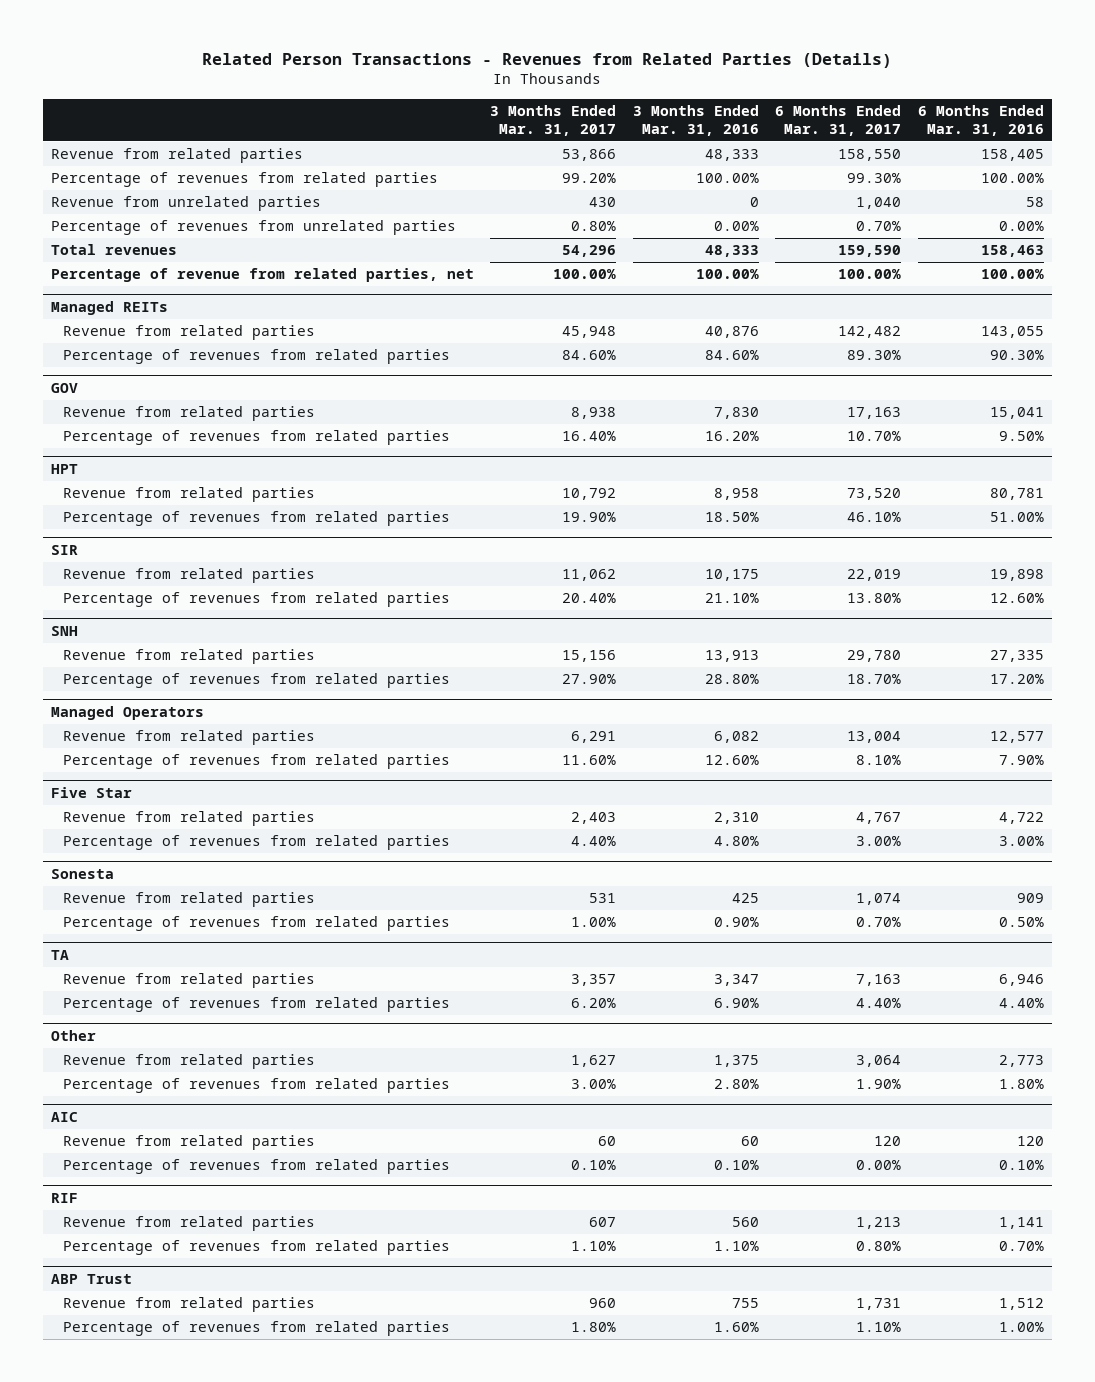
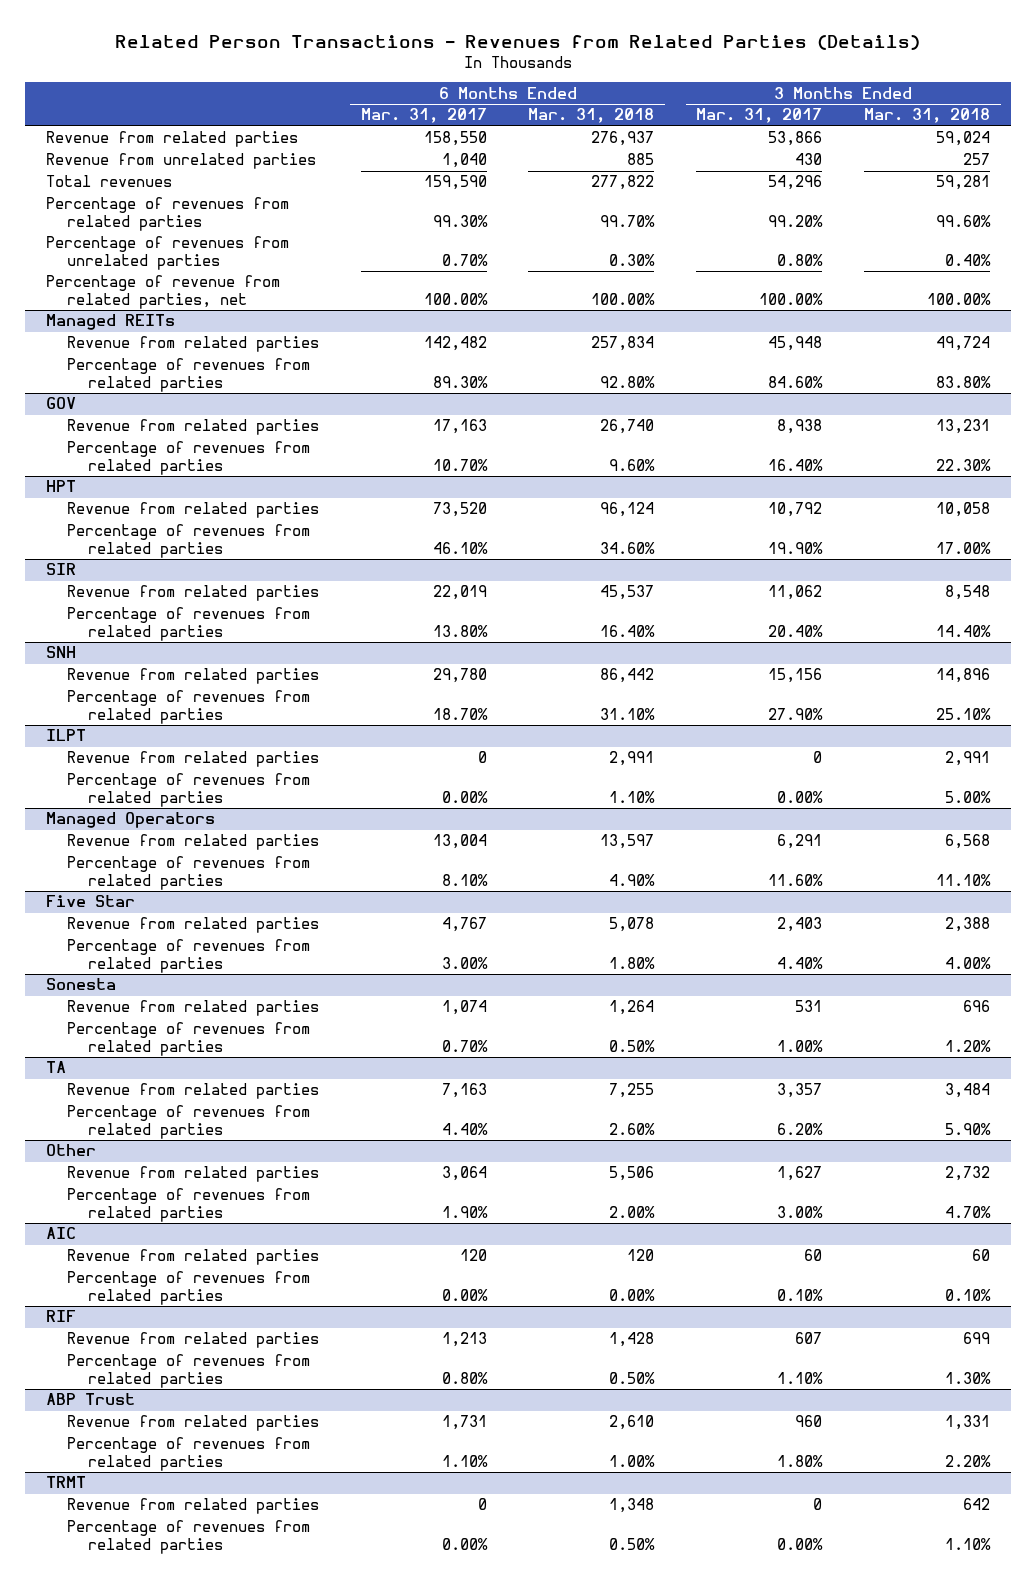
- | 3 Months Ended Mar. 31, 2017 | 3 Months Ended Mar. 31, 2016 | 6 Months Ended Mar. 31, 2017 | 6 Months Ended Mar. 31, 2016
+ | 6 Months Ended Mar. 31, 2017 | 6 Months Ended Mar. 31, 2018 | 3 Months Ended Mar. 31, 2017 | 3 Months Ended Mar. 31, 2018
moved down: Percentage of revenues from related parties | 99.30% | 99.70% | 99.20% | 99.60%
moved down: Percentage of revenues from unrelated parties | 0.70% | 0.30% | 0.80% | 0.40%
+ ILPT
+ Revenue from related parties | 0 | 2,991 | 0 | 2,991
+ Percentage of revenues from related parties | 0.00% | 1.10% | 0.00% | 5.00%
+ TRMT
+ Revenue from related parties | 0 | 1,348 | 0 | 642
+ Percentage of revenues from related parties | 0.00% | 0.50% | 0.00% | 1.10%

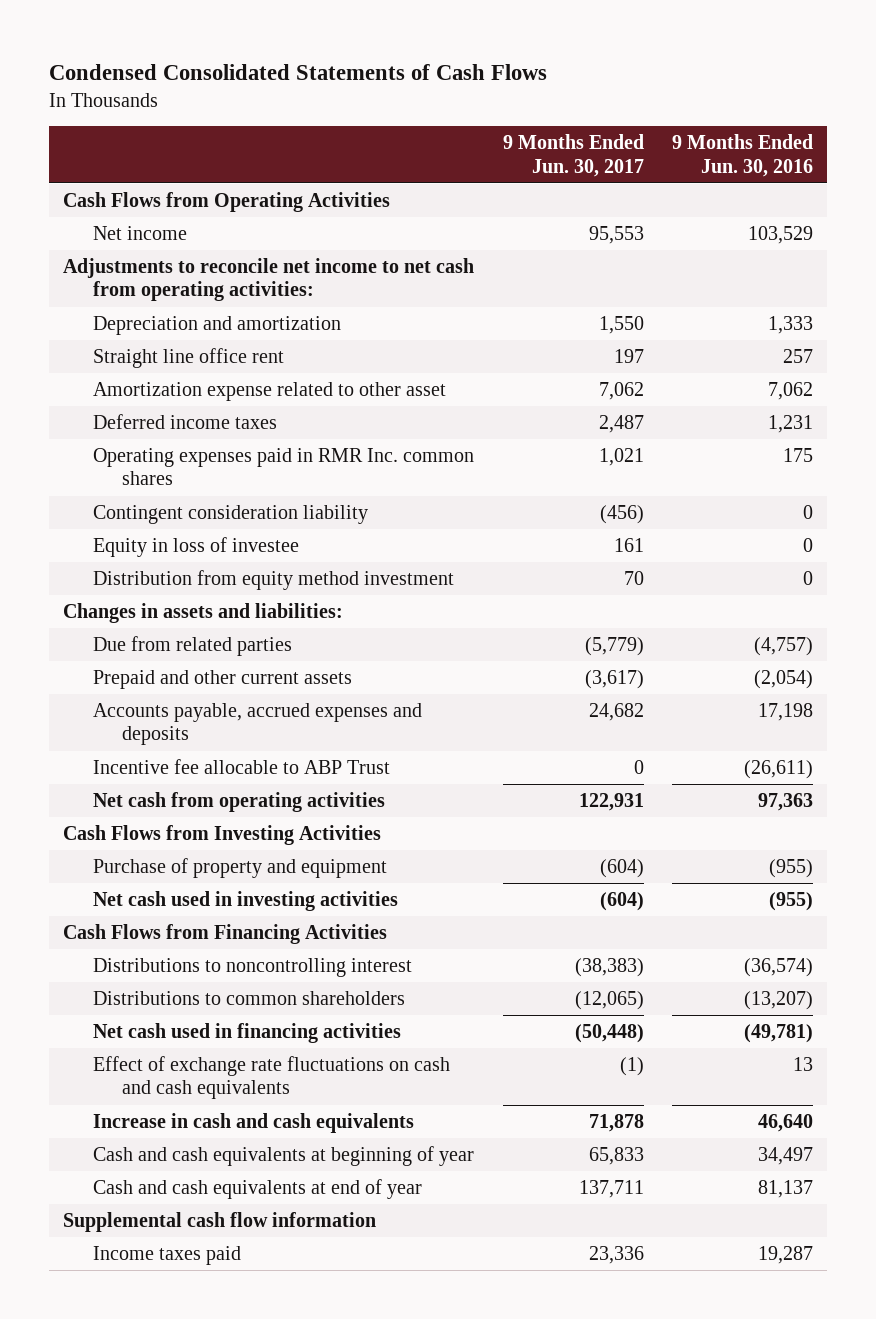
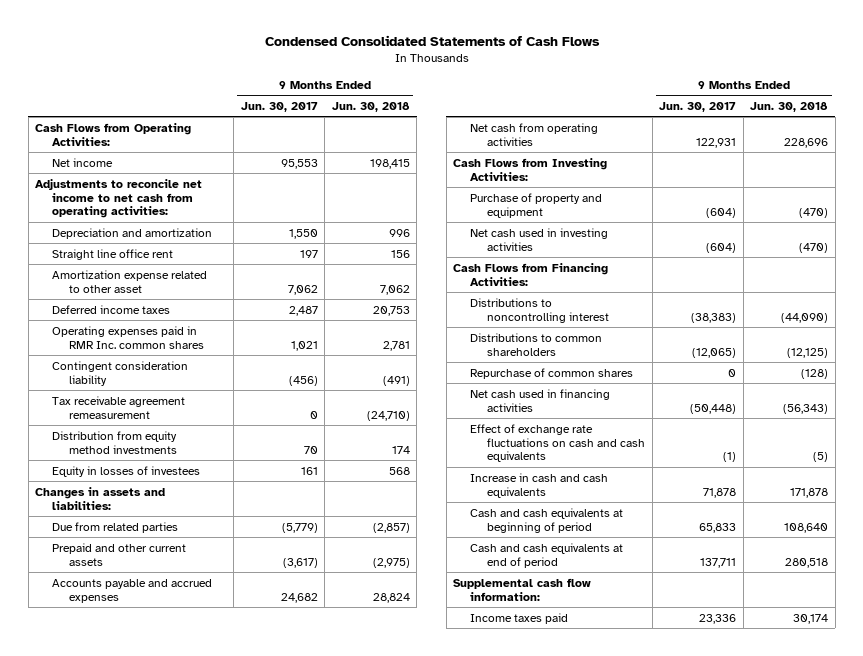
- | 9 Months Ended Jun. 30, 2017 | 9 Months Ended Jun. 30, 2016
+ | 9 Months Ended Jun. 30, 2017 | 9 Months Ended Jun. 30, 2018
- Cash Flows from Operating Activities
+ Cash Flows from Operating Activities:
- Equity in loss of investee | 161 | 0
- Distribution from equity method investment | 70 | 0
+ Tax receivable agreement remeasurement | 0 | (24,710)
+ Distribution from equity method investments | 70 | 174
+ Equity in losses of investees | 161 | 568
- Accounts payable, accrued expenses and deposits | 24,682 | 17,198
- Incentive fee allocable to ABP Trust | 0 | (26,611)
+ Accounts payable and accrued expenses | 24,682 | 28,824
- Cash Flows from Investing Activities
+ Cash Flows from Investing Activities:
- Cash Flows from Financing Activities
+ Cash Flows from Financing Activities:
+ Repurchase of common shares | 0 | (128)
- Cash and cash equivalents at beginning of year | 65,833 | 34,497
- Cash and cash equivalents at end of year | 137,711 | 81,137
- Supplemental cash flow information
+ Cash and cash equivalents at beginning of period | 65,833 | 108,640
+ Cash and cash equivalents at end of period | 137,711 | 280,518
+ Supplemental cash flow information:

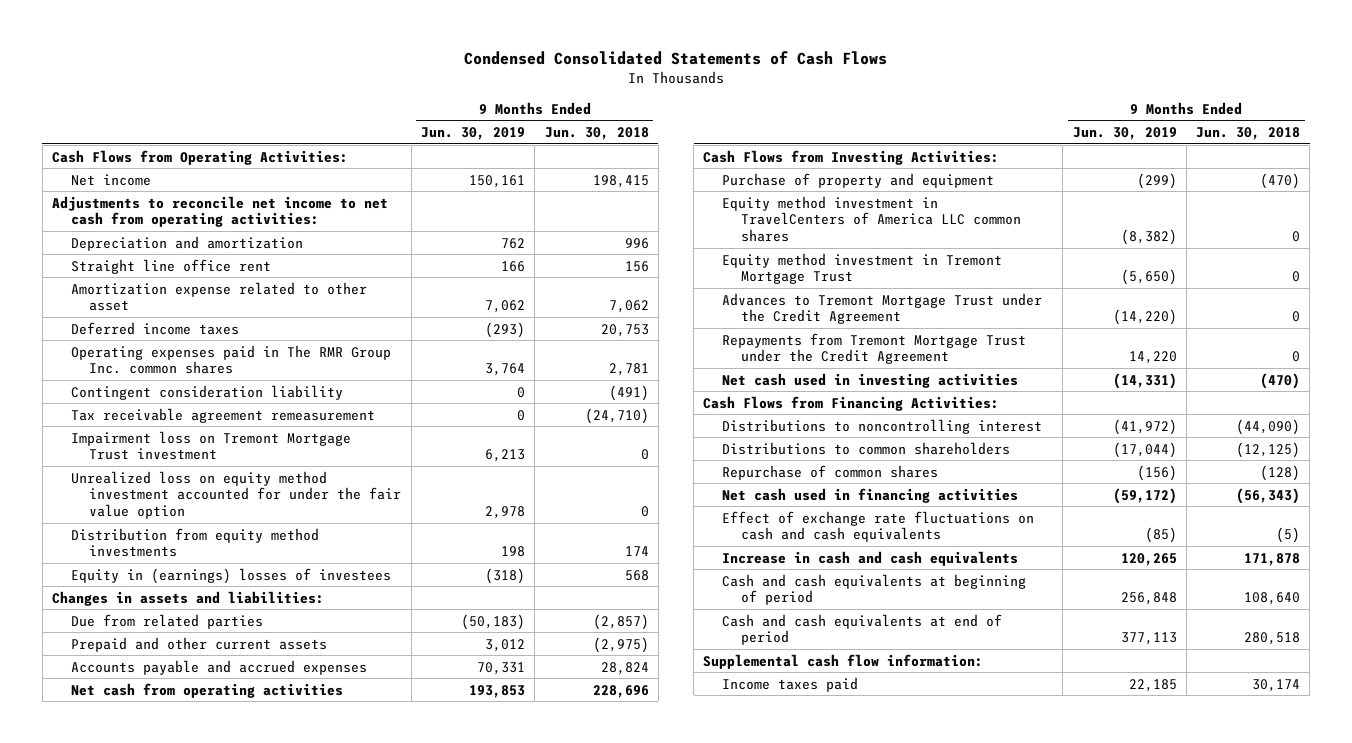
- | 9 Months Ended Jun. 30, 2017 | 9 Months Ended Jun. 30, 2018
+ | 9 Months Ended Jun. 30, 2019 | 9 Months Ended Jun. 30, 2018
- Operating expenses paid in RMR Inc. common shares | 1,021 | 2,781
+ Operating expenses paid in The RMR Group Inc. common shares | 3,764 | 2,781
+ Impairment loss on Tremont Mortgage Trust investment | 6,213 | 0
+ Unrealized loss on equity method investment accounted for under the fair value option | 2,978 | 0
- Equity in losses of investees | 161 | 568
+ Equity in (earnings) losses of investees | (318) | 568
+ Equity method investment in TravelCenters of America LLC common shares | (8,382) | 0
+ Equity method investment in Tremont Mortgage Trust | (5,650) | 0
+ Advances to Tremont Mortgage Trust under the Credit Agreement | (14,220) | 0
+ Repayments from Tremont Mortgage Trust under the Credit Agreement | 14,220 | 0

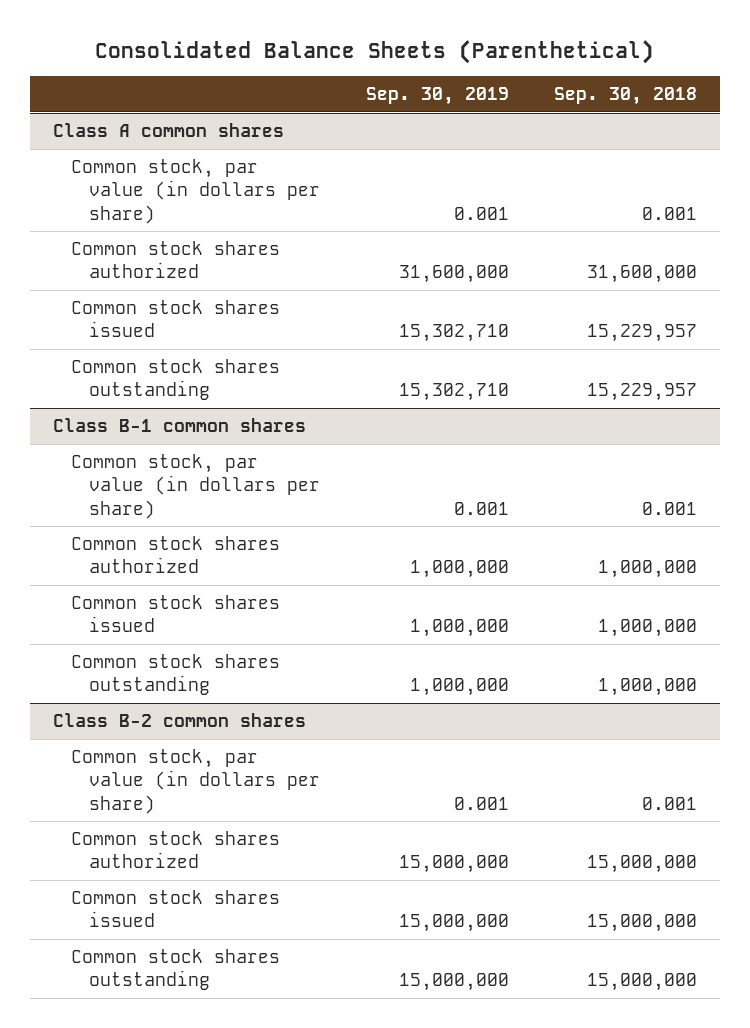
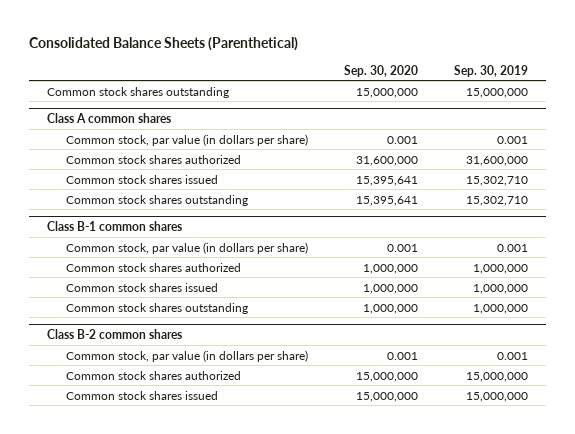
- | Sep. 30, 2019 | Sep. 30, 2018
+ | Sep. 30, 2020 | Sep. 30, 2019
+ Common stock shares outstanding | 15,000,000 | 15,000,000
@ Class B-2 common shares
- Common stock shares outstanding | 15,000,000 | 15,000,000

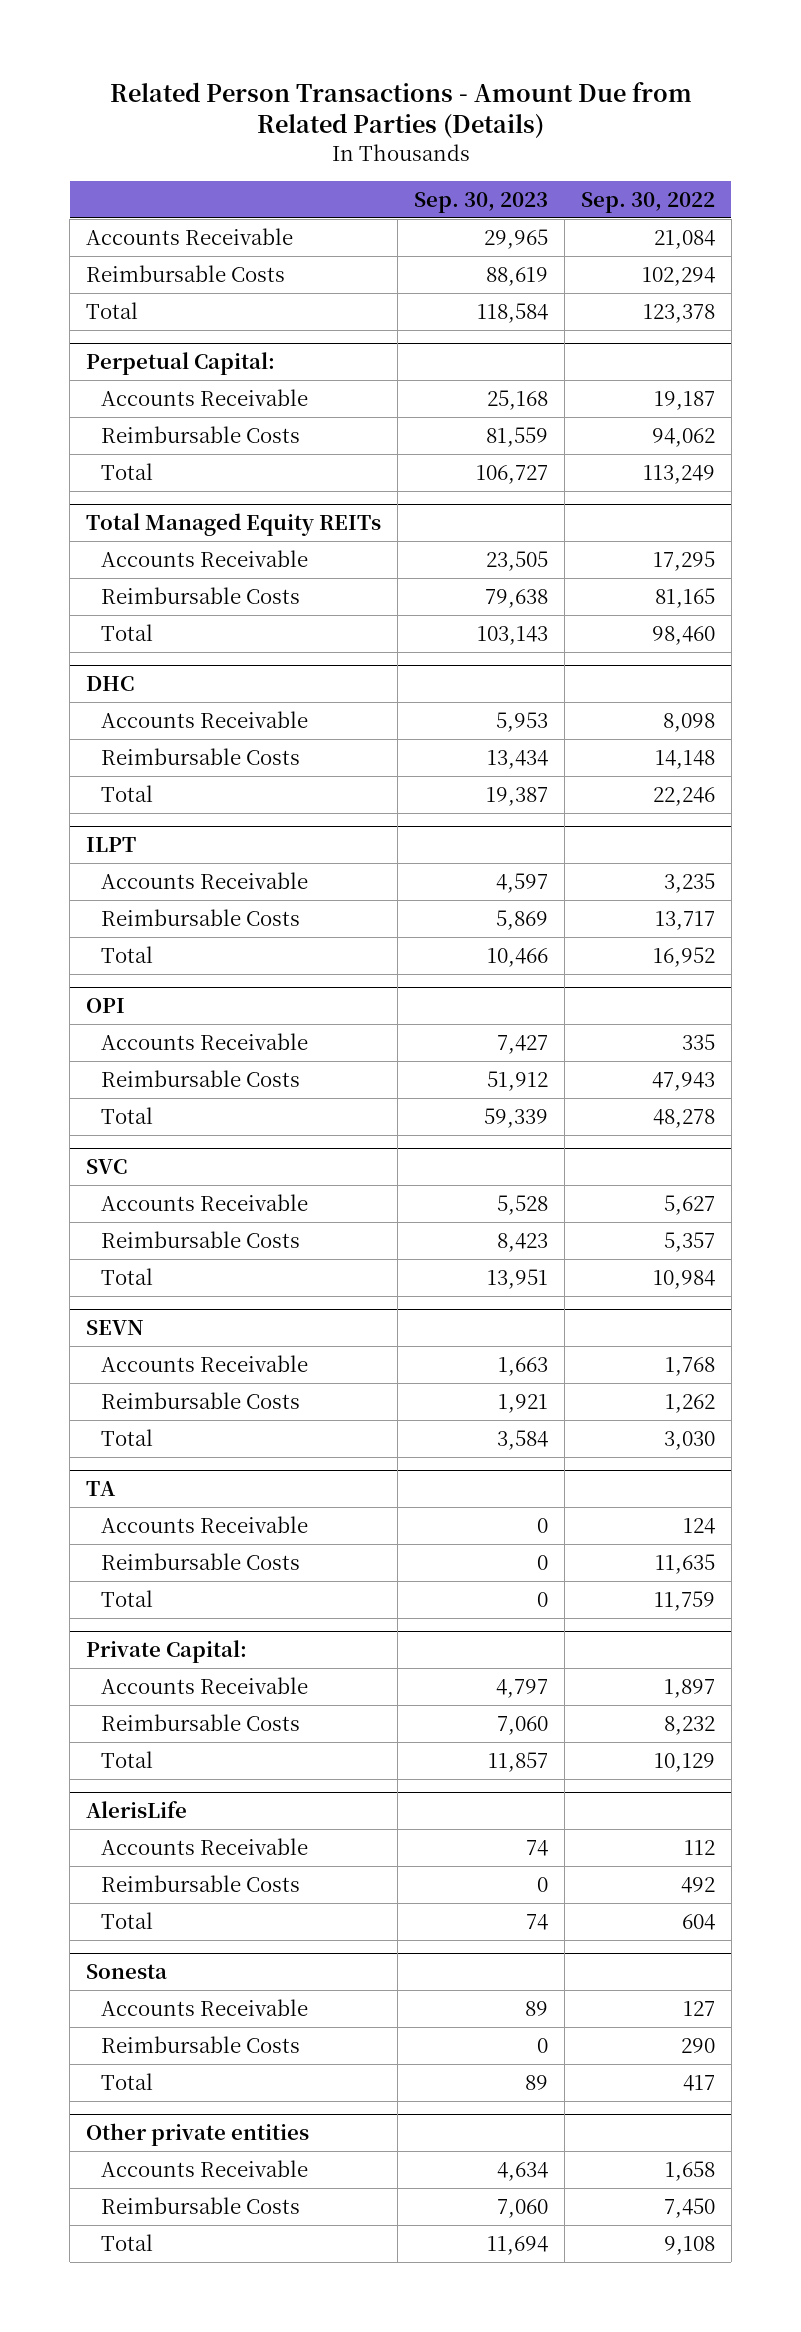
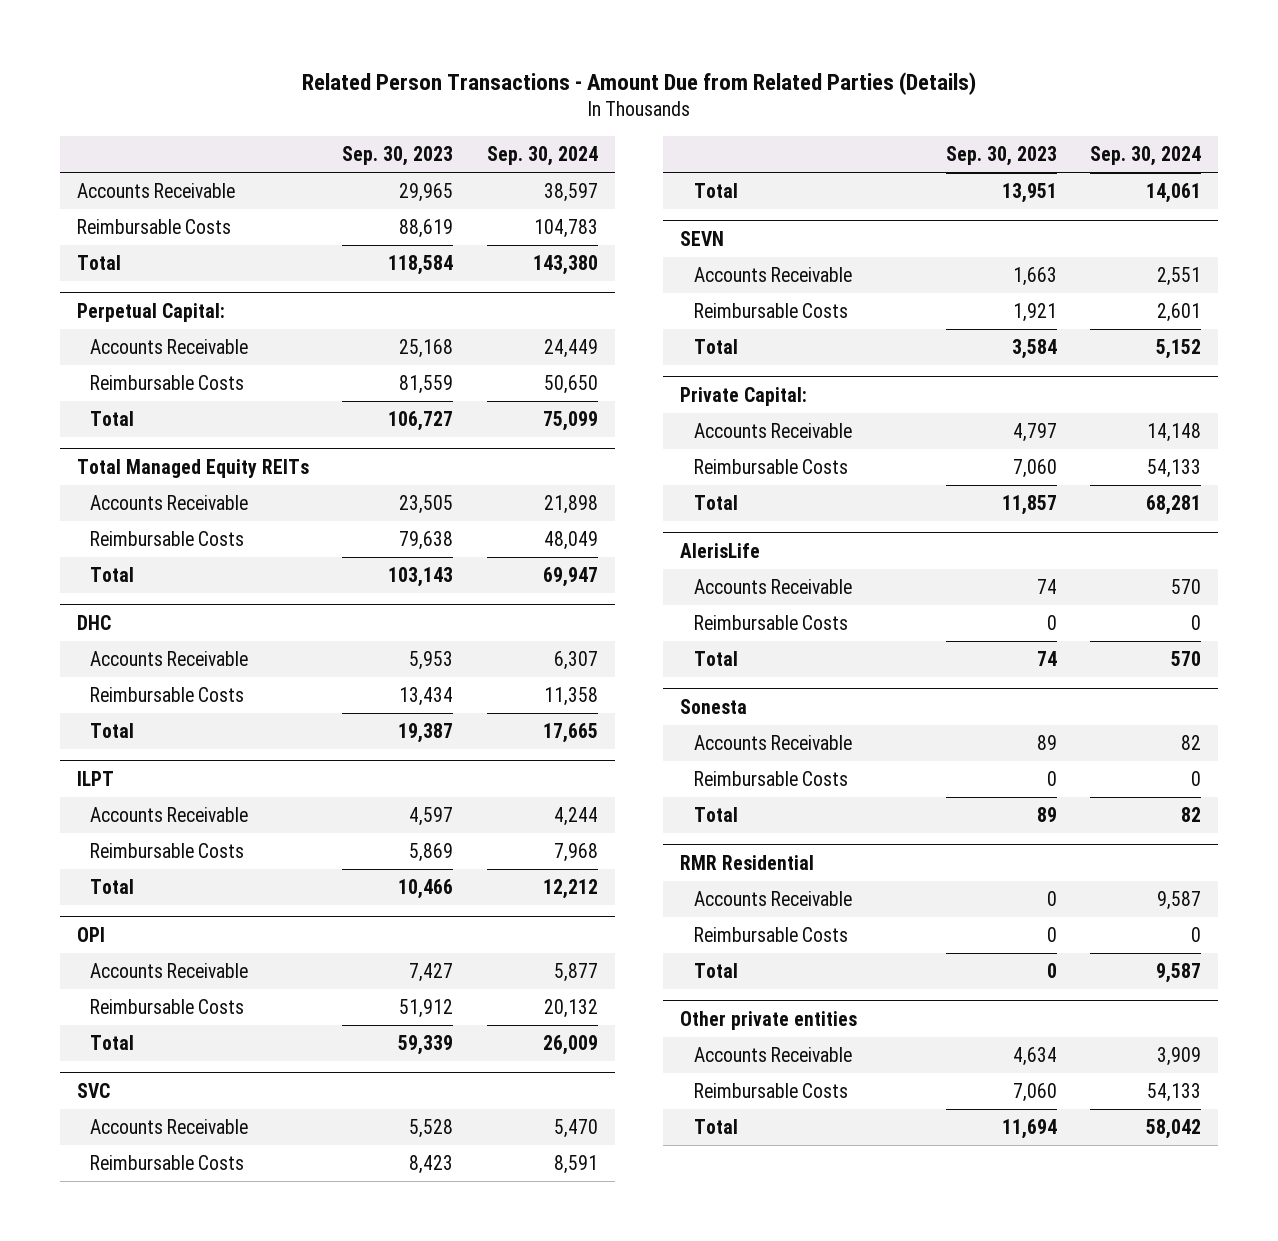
- | Sep. 30, 2023 | Sep. 30, 2022
+ | Sep. 30, 2023 | Sep. 30, 2024
- TA
- Accounts Receivable | 0 | 124
- Reimbursable Costs | 0 | 11,635
- Total | 0 | 11,759
+ RMR Residential
+ Accounts Receivable | 0 | 9,587
+ Reimbursable Costs | 0 | 0
+ Total | 0 | 9,587

